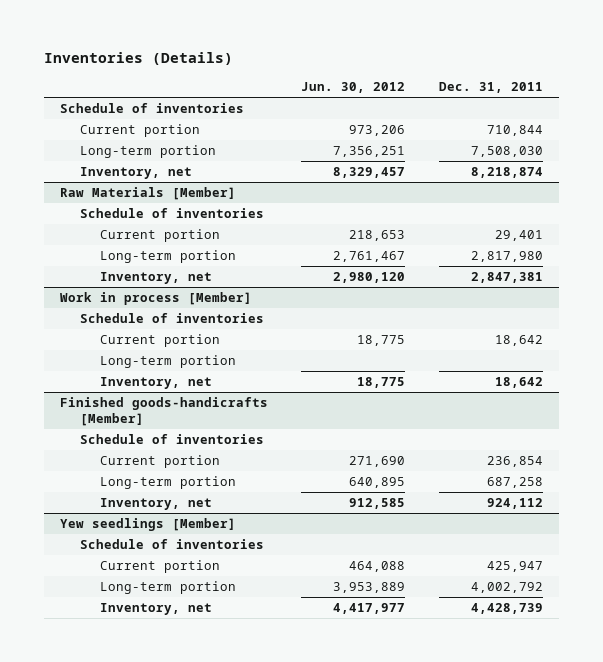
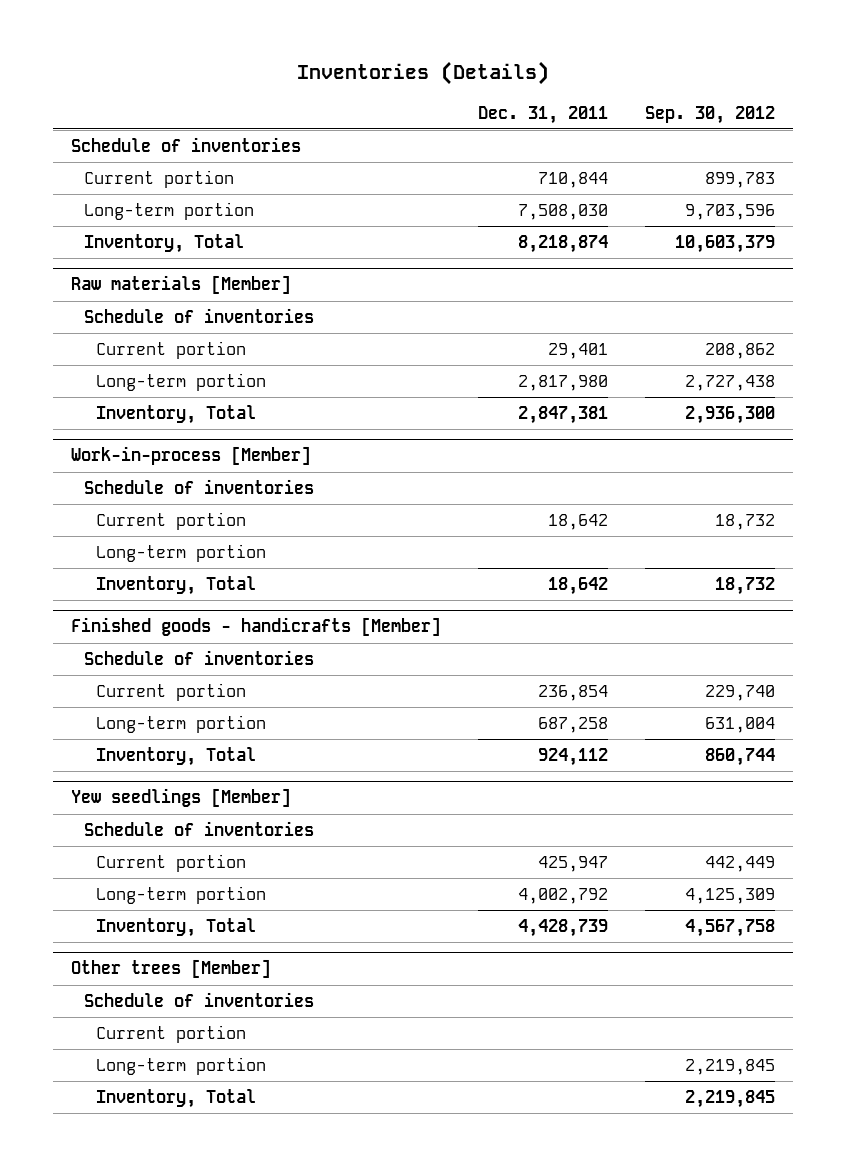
- | Jun. 30, 2012 | Dec. 31, 2011
+ | Dec. 31, 2011 | Sep. 30, 2012
- Inventory, net | 8,329,457 | 8,218,874
- Raw Materials [Member]
+ Inventory, Total | 8,218,874 | 10,603,379
+ Raw materials [Member]
- Inventory, net | 2,980,120 | 2,847,381
- Work in process [Member]
+ Inventory, Total | 2,847,381 | 2,936,300
+ Work-in-process [Member]
- Inventory, net | 18,775 | 18,642
- Finished goods-handicrafts [Member]
+ Inventory, Total | 18,642 | 18,732
+ Finished goods - handicrafts [Member]
- Inventory, net | 912,585 | 924,112
+ Inventory, Total | 924,112 | 860,744
@ Yew seedlings [Member]
- Inventory, net | 4,417,977 | 4,428,739
+ Inventory, Total | 4,428,739 | 4,567,758
+ Other trees [Member]
+ Schedule of inventories
+ Current portion
+ Long-term portion | | 2,219,845
+ Inventory, Total | | 2,219,845

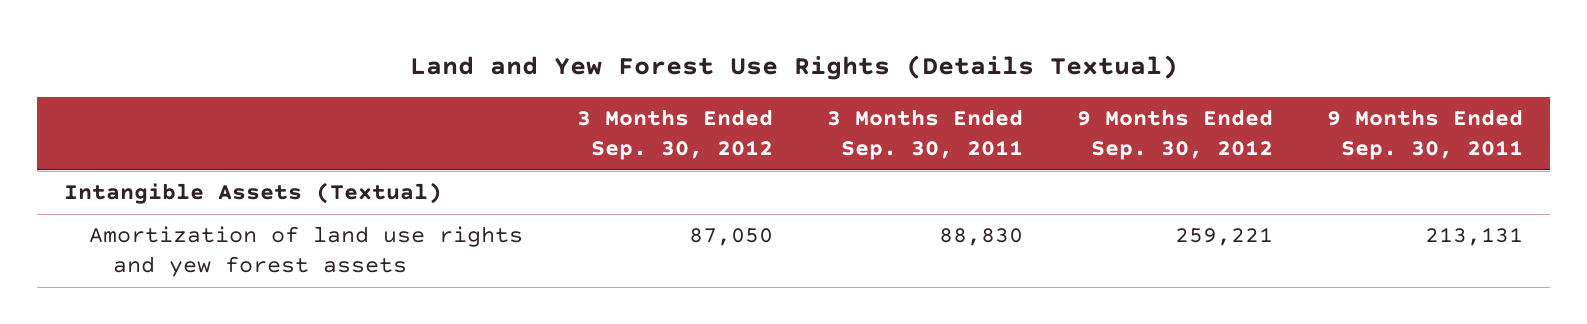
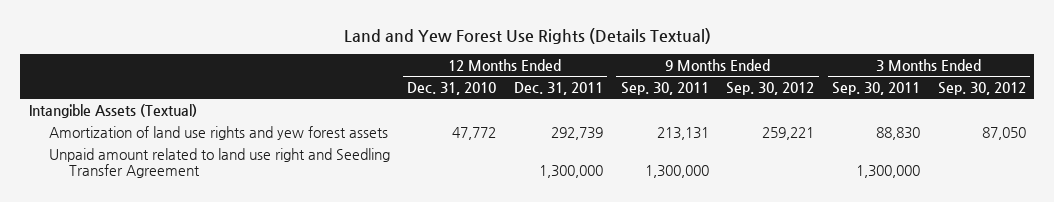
- | 3 Months Ended Sep. 30, 2012 | 3 Months Ended Sep. 30, 2011 | 9 Months Ended Sep. 30, 2012 | 9 Months Ended Sep. 30, 2011
+ | 12 Months Ended Dec. 31, 2010 | 12 Months Ended Dec. 31, 2011 | 9 Months Ended Sep. 30, 2011 | 9 Months Ended Sep. 30, 2012 | 3 Months Ended Sep. 30, 2011 | 3 Months Ended Sep. 30, 2012
+ Unpaid amount related to land use right and Seedling Transfer Agreement | | 1,300,000 | 1,300,000 | | 1,300,000 |

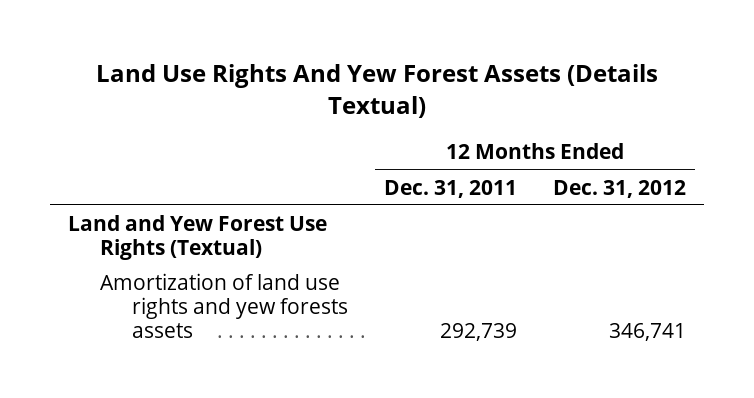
- Land and Yew Forest Use Rights (Details Textual)
+ Land Use Rights And Yew Forest Assets (Details Textual)
- | 12 Months Ended Dec. 31, 2010 | 12 Months Ended Dec. 31, 2011 | 9 Months Ended Sep. 30, 2011 | 9 Months Ended Sep. 30, 2012 | 3 Months Ended Sep. 30, 2011 | 3 Months Ended Sep. 30, 2012
+ | 12 Months Ended Dec. 31, 2011 | 12 Months Ended Dec. 31, 2012
- Intangible Assets (Textual)
- Amortization of land use rights and yew forest assets | 47,772 | 292,739 | 213,131 | 259,221 | 88,830 | 87,050
- Unpaid amount related to land use right and Seedling Transfer Agreement | | 1,300,000 | 1,300,000 | | 1,300,000 |
+ Land and Yew Forest Use Rights (Textual)
+ Amortization of land use rights and yew forests assets | 292,739 | 346,741

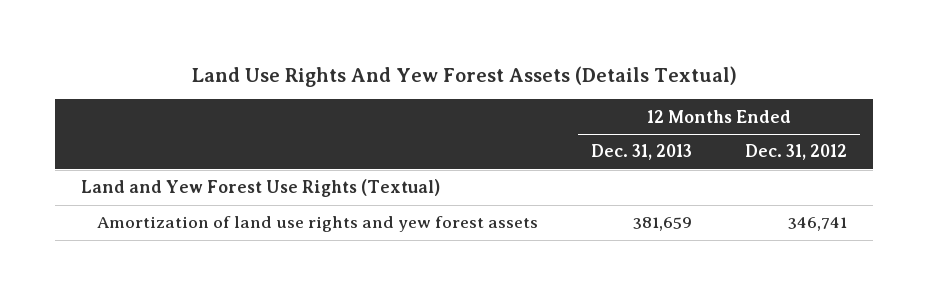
- | 12 Months Ended Dec. 31, 2011 | 12 Months Ended Dec. 31, 2012
+ | 12 Months Ended Dec. 31, 2013 | 12 Months Ended Dec. 31, 2012
- Amortization of land use rights and yew forests assets | 292,739 | 346,741
+ Amortization of land use rights and yew forest assets | 381,659 | 346,741

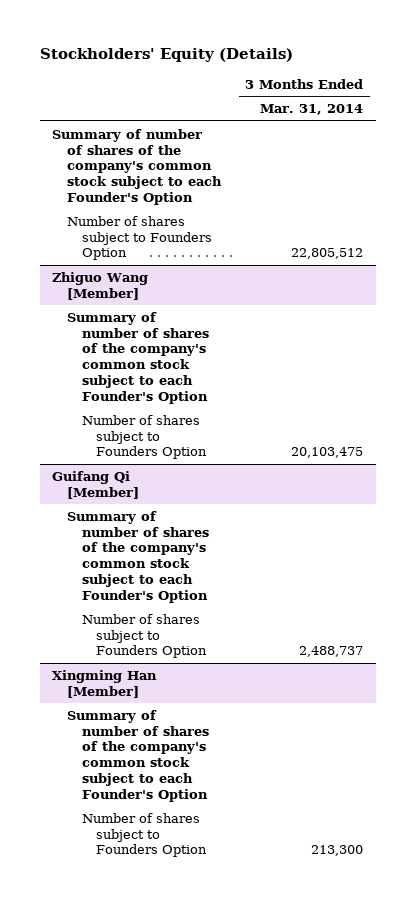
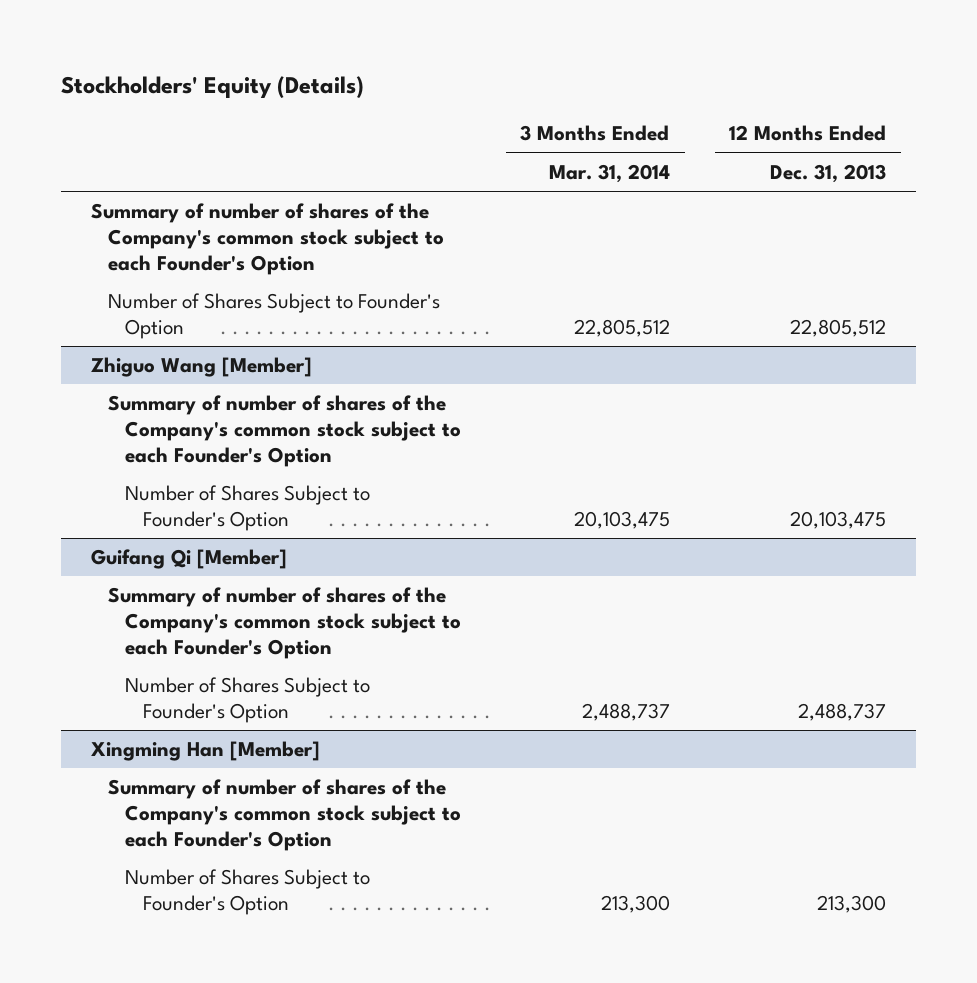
- | 3 Months Ended Mar. 31, 2014
+ | 3 Months Ended Mar. 31, 2014 | 12 Months Ended Dec. 31, 2013
- Summary of number of shares of the company's common stock subject to each Founder's Option
- Number of shares subject to Founders Option | 22,805,512
+ Summary of number of shares of the Company's common stock subject to each Founder's Option
+ Number of Shares Subject to Founder's Option | 22,805,512 | 22,805,512
@ Zhiguo Wang [Member]
- Summary of number of shares of the company's common stock subject to each Founder's Option
- Number of shares subject to Founders Option | 20,103,475
+ Summary of number of shares of the Company's common stock subject to each Founder's Option
+ Number of Shares Subject to Founder's Option | 20,103,475 | 20,103,475
@ Guifang Qi [Member]
- Summary of number of shares of the company's common stock subject to each Founder's Option
- Number of shares subject to Founders Option | 2,488,737
+ Summary of number of shares of the Company's common stock subject to each Founder's Option
+ Number of Shares Subject to Founder's Option | 2,488,737 | 2,488,737
@ Xingming Han [Member]
- Summary of number of shares of the company's common stock subject to each Founder's Option
- Number of shares subject to Founders Option | 213,300
+ Summary of number of shares of the Company's common stock subject to each Founder's Option
+ Number of Shares Subject to Founder's Option | 213,300 | 213,300

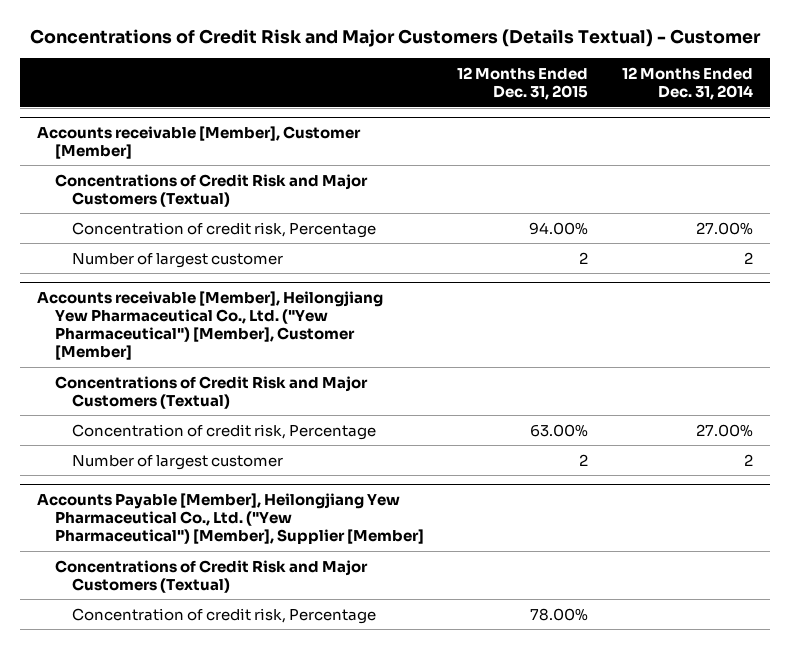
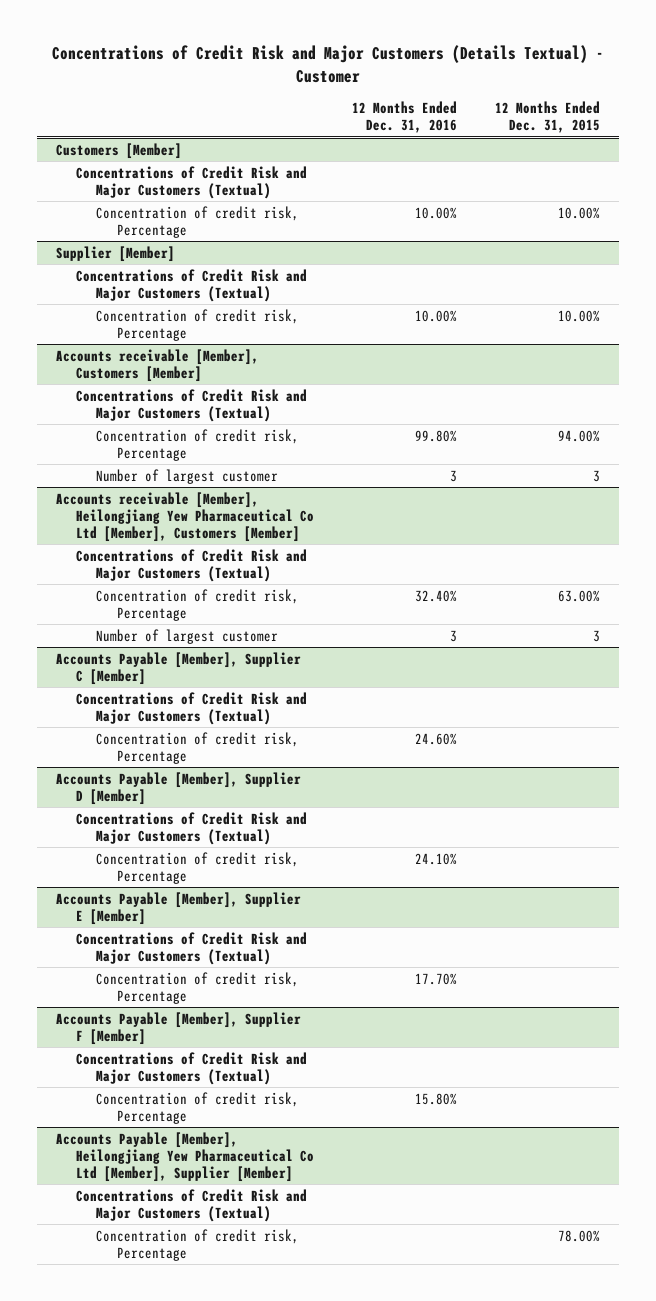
- | 12 Months Ended Dec. 31, 2015 | 12 Months Ended Dec. 31, 2014
+ | 12 Months Ended Dec. 31, 2016 | 12 Months Ended Dec. 31, 2015
- Accounts receivable [Member], Customer [Member]
+ Customers [Member]
+ Concentration of credit risk, Percentage | 10.00% | 10.00%
+ Supplier [Member]
+ Concentrations of Credit Risk and Major Customers (Textual)
+ Concentration of credit risk, Percentage | 10.00% | 10.00%
+ Accounts receivable [Member], Customers [Member]
+ Concentrations of Credit Risk and Major Customers (Textual)
- Number of largest customer | 2 | 2
- Accounts receivable [Member], Heilongjiang Yew Pharmaceutical Co., Ltd. ("Yew Pharmaceutical") [Member], Customer [Member]
+ Number of largest customer | 3 | 3
+ Accounts receivable [Member], Heilongjiang Yew Pharmaceutical Co Ltd [Member], Customers [Member]
- Number of largest customer | 2 | 2
- Accounts Payable [Member], Heilongjiang Yew Pharmaceutical Co., Ltd. ("Yew Pharmaceutical") [Member], Supplier [Member]
+ Number of largest customer | 3 | 3
+ Accounts Payable [Member], Supplier C [Member]
+ Concentration of credit risk, Percentage | 24.60% |
+ Accounts Payable [Member], Supplier D [Member]
+ Concentrations of Credit Risk and Major Customers (Textual)
+ Concentration of credit risk, Percentage | 24.10% |
+ Accounts Payable [Member], Supplier E [Member]
+ Concentrations of Credit Risk and Major Customers (Textual)
+ Concentration of credit risk, Percentage | 17.70% |
+ Accounts Payable [Member], Supplier F [Member]
+ Concentrations of Credit Risk and Major Customers (Textual)
+ Concentration of credit risk, Percentage | 15.80% |
+ Accounts Payable [Member], Heilongjiang Yew Pharmaceutical Co Ltd [Member], Supplier [Member]
+ Concentrations of Credit Risk and Major Customers (Textual)

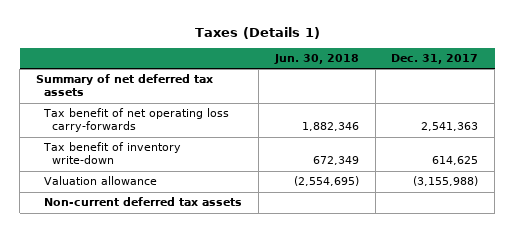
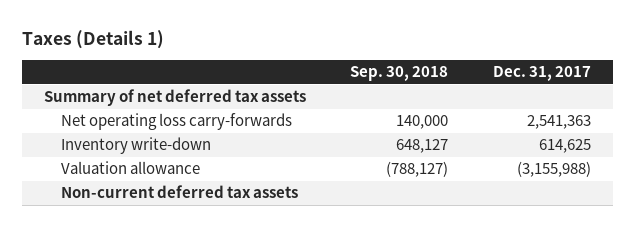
- | Jun. 30, 2018 | Dec. 31, 2017
+ | Sep. 30, 2018 | Dec. 31, 2017
- Tax benefit of net operating loss carry-forwards | 1,882,346 | 2,541,363
- Tax benefit of inventory write-down | 672,349 | 614,625
+ Net operating loss carry-forwards | 140,000 | 2,541,363
+ Inventory write-down | 648,127 | 614,625

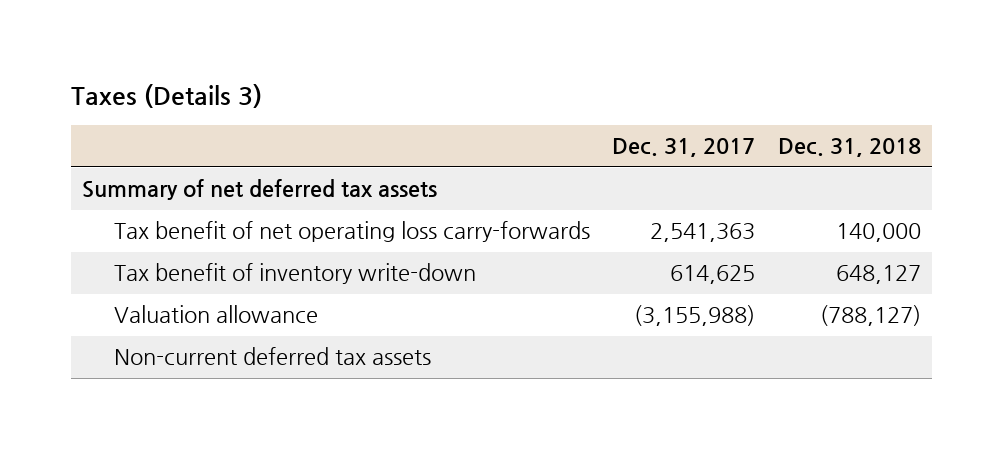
- Taxes (Details 1)
+ Taxes (Details 3)
- | Sep. 30, 2018 | Dec. 31, 2017
+ | Dec. 31, 2017 | Dec. 31, 2018
- Net operating loss carry-forwards | 140,000 | 2,541,363
- Inventory write-down | 648,127 | 614,625
+ Tax benefit of net operating loss carry-forwards | 2,541,363 | 140,000
+ Tax benefit of inventory write-down | 614,625 | 648,127

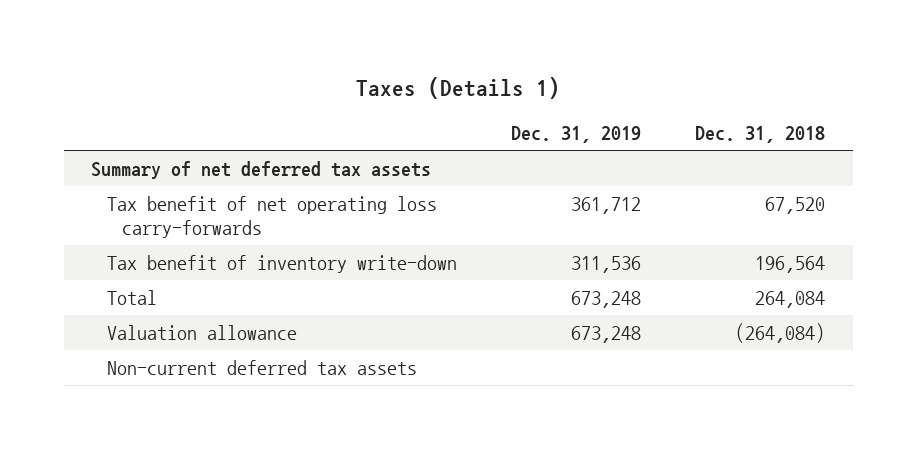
- Taxes (Details 3)
+ Taxes (Details 1)
- | Dec. 31, 2017 | Dec. 31, 2018
+ | Dec. 31, 2019 | Dec. 31, 2018
- Tax benefit of net operating loss carry-forwards | 2,541,363 | 140,000
- Tax benefit of inventory write-down | 614,625 | 648,127
- Valuation allowance | (3,155,988) | (788,127)
+ Tax benefit of net operating loss carry-forwards | 361,712 | 67,520
+ Tax benefit of inventory write-down | 311,536 | 196,564
+ Total | 673,248 | 264,084
+ Valuation allowance | 673,248 | (264,084)

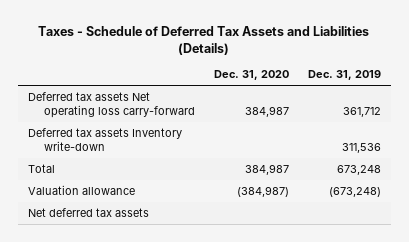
- Taxes (Details 1)
+ Taxes - Schedule of Deferred Tax Assets and Liabilities (Details)
- | Dec. 31, 2019 | Dec. 31, 2018
+ | Dec. 31, 2020 | Dec. 31, 2019
- Summary of net deferred tax assets
- Tax benefit of net operating loss carry-forwards | 361,712 | 67,520
- Tax benefit of inventory write-down | 311,536 | 196,564
+ Deferred tax assets Net operating loss carry-forward | 384,987 | 361,712
+ Deferred tax assets Inventory write-down | | 311,536
- Valuation allowance | 673,248 | (264,084)
- Non-current deferred tax assets
+ Valuation allowance | (384,987) | (673,248)
+ Net deferred tax assets

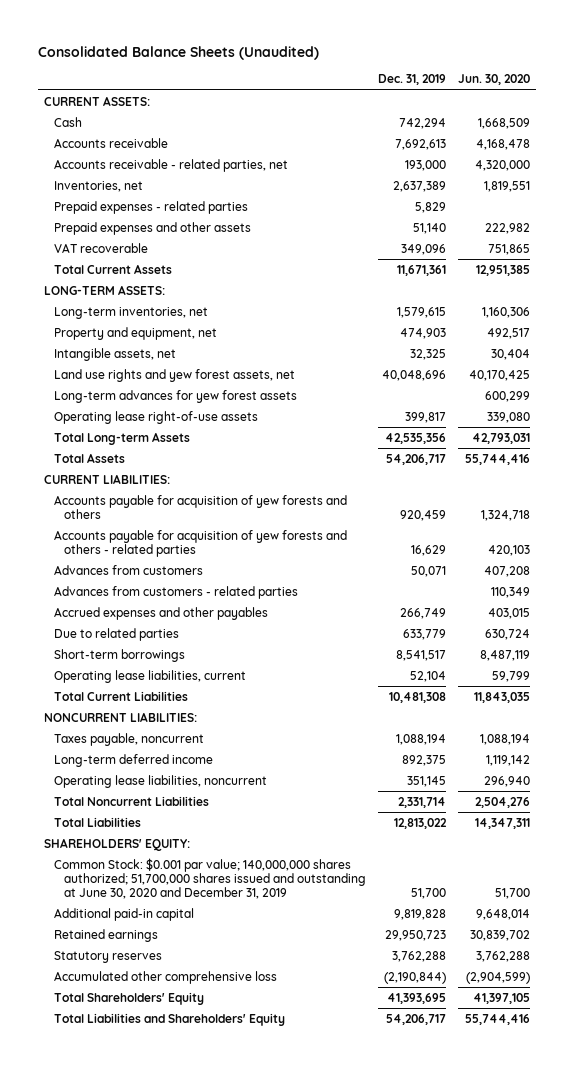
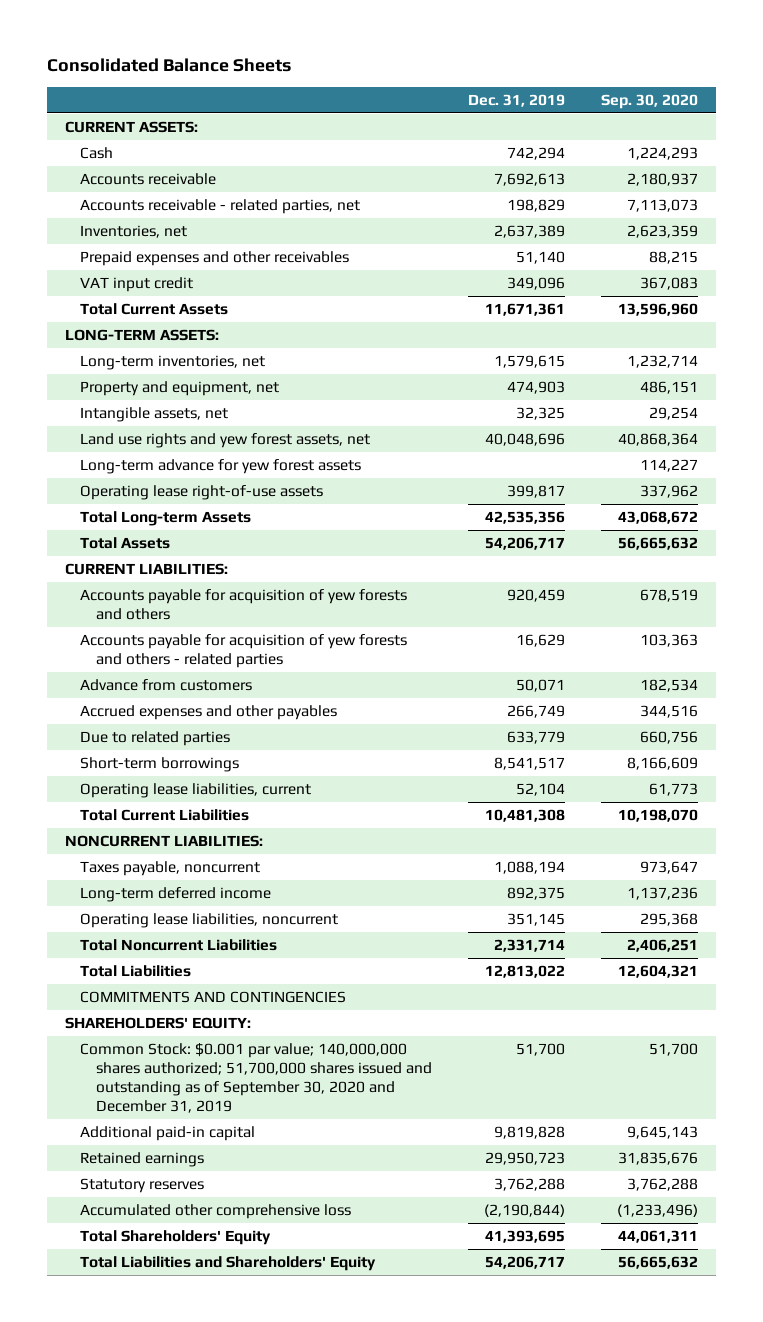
- Consolidated Balance Sheets (Unaudited)
+ Consolidated Balance Sheets
- | Dec. 31, 2019 | Jun. 30, 2020
+ | Dec. 31, 2019 | Sep. 30, 2020
- Accounts receivable - related parties, net | 193,000 | 4,320,000
+ Accounts receivable - related parties, net | 198,829 | 7,113,073
- Prepaid expenses - related parties | 5,829 |
- Prepaid expenses and other assets | 51,140 | 222,982
- VAT recoverable | 349,096 | 751,865
+ Prepaid expenses and other receivables | 51,140 | 88,215
+ VAT input credit | 349,096 | 367,083
- Long-term advances for yew forest assets | | 600,299
+ Long-term advance for yew forest assets | | 114,227
- Advances from customers | 50,071 | 407,208
- Advances from customers - related parties | | 110,349
+ Advance from customers | 50,071 | 182,534
+ COMMITMENTS AND CONTINGENCIES
- Common Stock: $0.001 par value; 140,000,000 shares authorized; 51,700,000 shares issued and outstanding at June 30, 2020 and December 31, 2019 | 51,700 | 51,700
+ Common Stock: $0.001 par value; 140,000,000 shares authorized; 51,700,000 shares issued and outstanding as of September 30, 2020 and December 31, 2019 | 51,700 | 51,700

